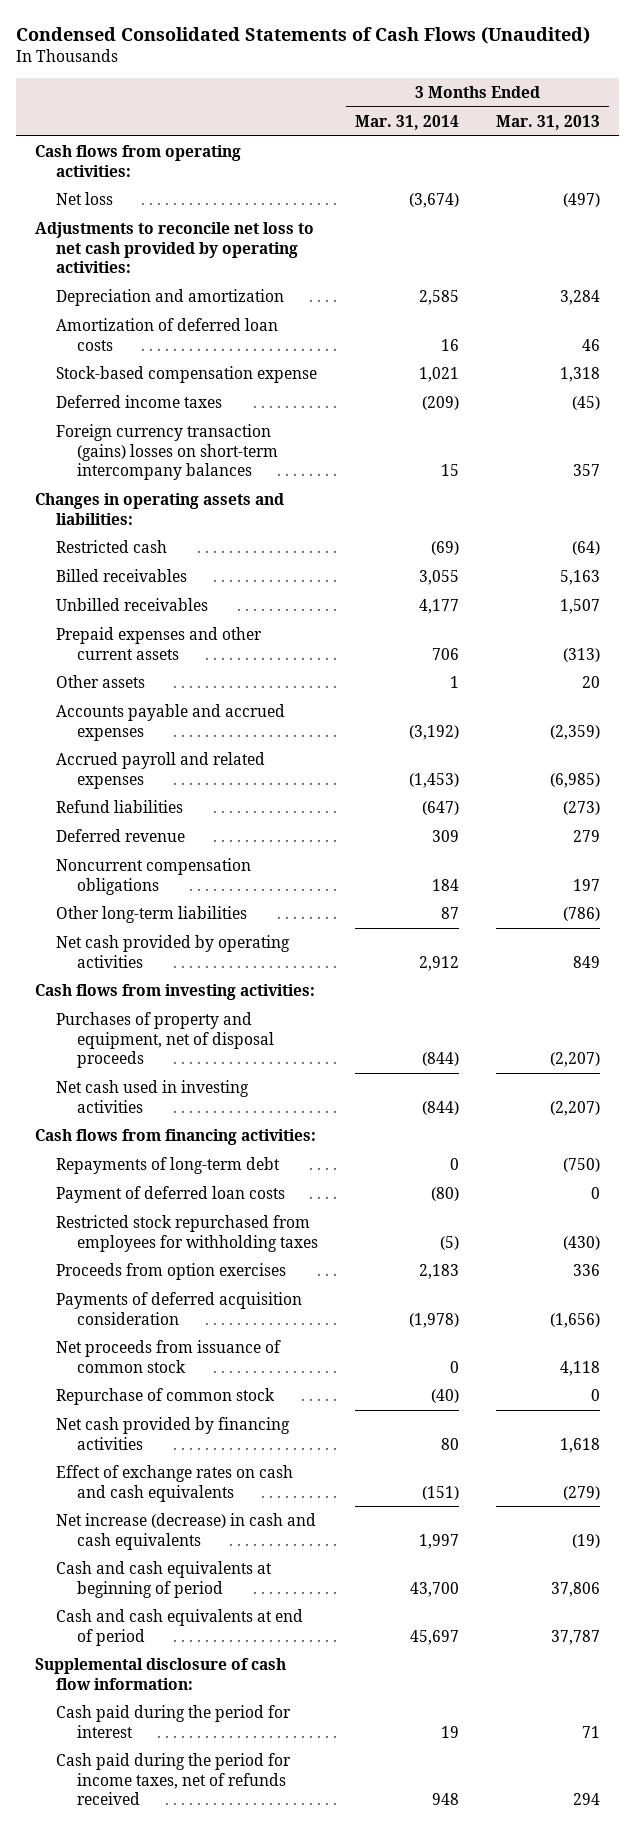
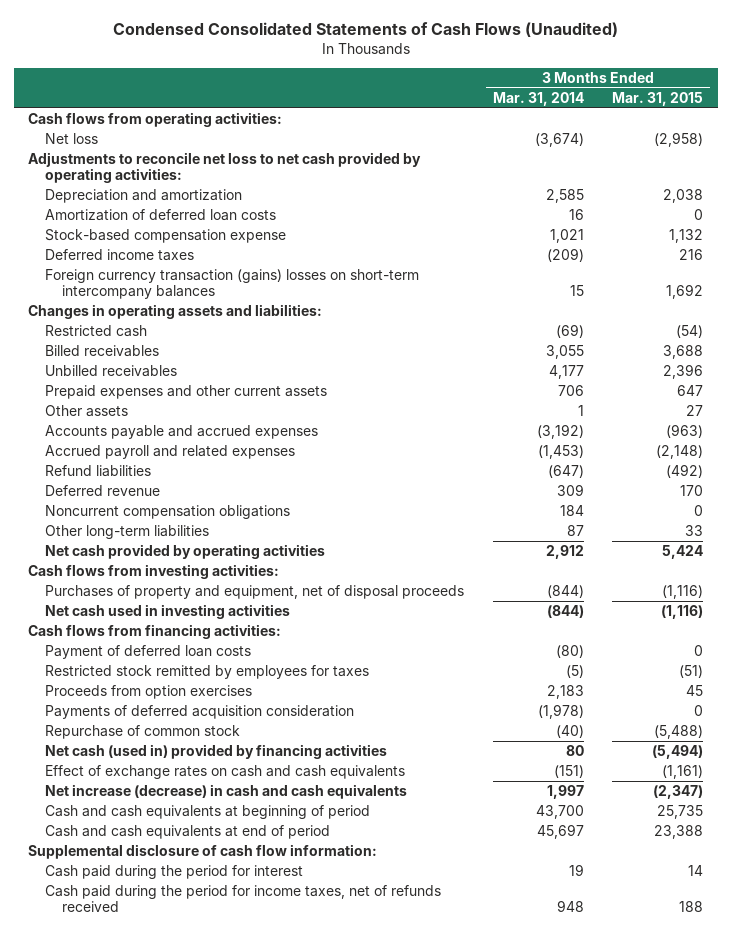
- | 3 Months Ended Mar. 31, 2014 | 3 Months Ended Mar. 31, 2013
+ | 3 Months Ended Mar. 31, 2014 | 3 Months Ended Mar. 31, 2015
- Repayments of long-term debt | 0 | (750)
- Restricted stock repurchased from employees for withholding taxes | (5) | (430)
+ Restricted stock remitted by employees for taxes | (5) | (51)
- Net proceeds from issuance of common stock | 0 | 4,118
- Net cash provided by financing activities | 80 | 1,618
+ Net cash (used in) provided by financing activities | 80 | (5,494)

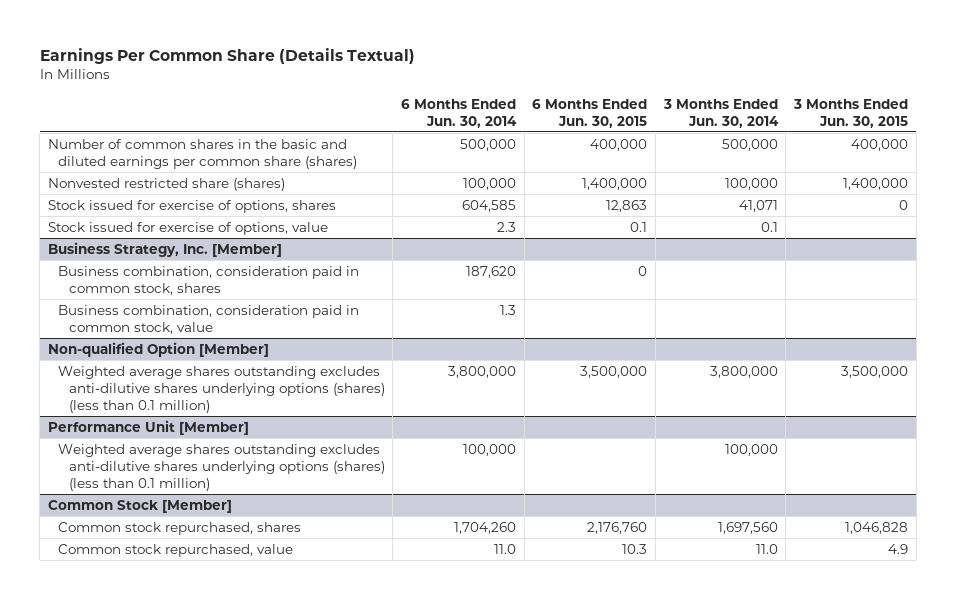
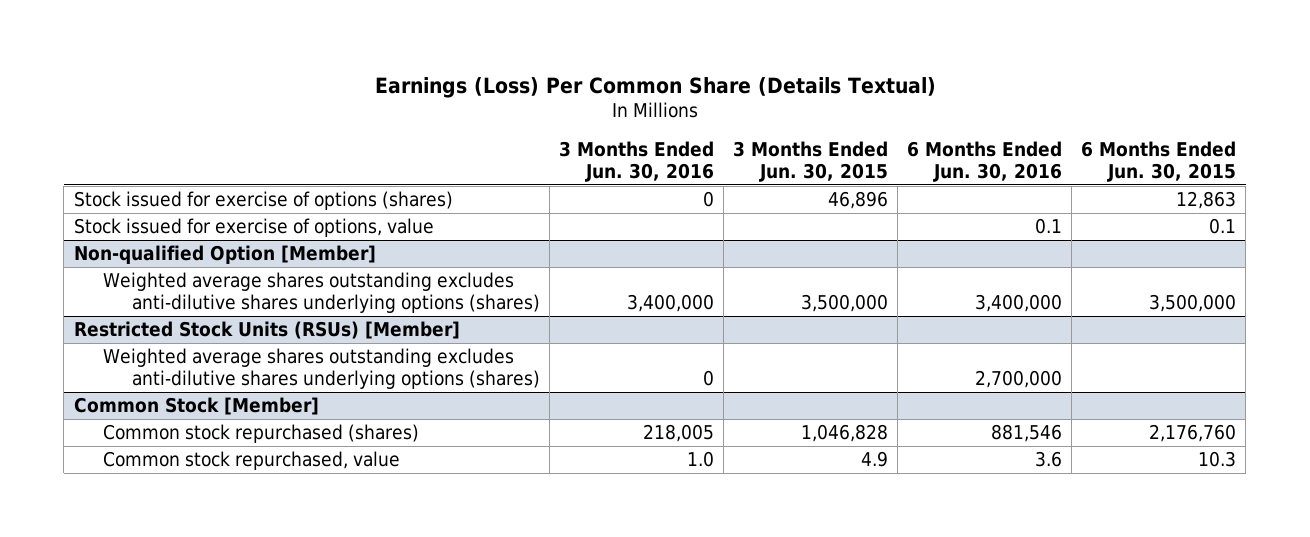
- Earnings Per Common Share (Details Textual)
+ Earnings (Loss) Per Common Share (Details Textual)
- | 6 Months Ended Jun. 30, 2014 | 6 Months Ended Jun. 30, 2015 | 3 Months Ended Jun. 30, 2014 | 3 Months Ended Jun. 30, 2015
+ | 3 Months Ended Jun. 30, 2016 | 3 Months Ended Jun. 30, 2015 | 6 Months Ended Jun. 30, 2016 | 6 Months Ended Jun. 30, 2015
- Number of common shares in the basic and diluted earnings per common share (shares) | 500,000 | 400,000 | 500,000 | 400,000
- Nonvested restricted share (shares) | 100,000 | 1,400,000 | 100,000 | 1,400,000
- Stock issued for exercise of options, shares | 604,585 | 12,863 | 41,071 | 0
+ Stock issued for exercise of options (shares) | 0 | 46,896 | | 12,863
- Business Strategy, Inc. [Member]
- Business combination, consideration paid in common stock, shares | 187,620 | 0 | |
- Business combination, consideration paid in common stock, value | 1.3 | | |
@ Non-qualified Option [Member]
- Weighted average shares outstanding excludes anti-dilutive shares underlying options (shares) (less than 0.1 million) | 3,800,000 | 3,500,000 | 3,800,000 | 3,500,000
- Performance Unit [Member]
- Weighted average shares outstanding excludes anti-dilutive shares underlying options (shares) (less than 0.1 million) | 100,000 | | 100,000 |
@ Non-qualified Option [Member]
+ Weighted average shares outstanding excludes anti-dilutive shares underlying options (shares) | 3,400,000 | 3,500,000 | 3,400,000 | 3,500,000
+ Restricted Stock Units (RSUs) [Member]
+ Weighted average shares outstanding excludes anti-dilutive shares underlying options (shares) | 0 | | 2,700,000 |
@ Common Stock [Member]
- Common stock repurchased, shares | 1,704,260 | 2,176,760 | 1,697,560 | 1,046,828
+ Common stock repurchased (shares) | 218,005 | 1,046,828 | 881,546 | 2,176,760

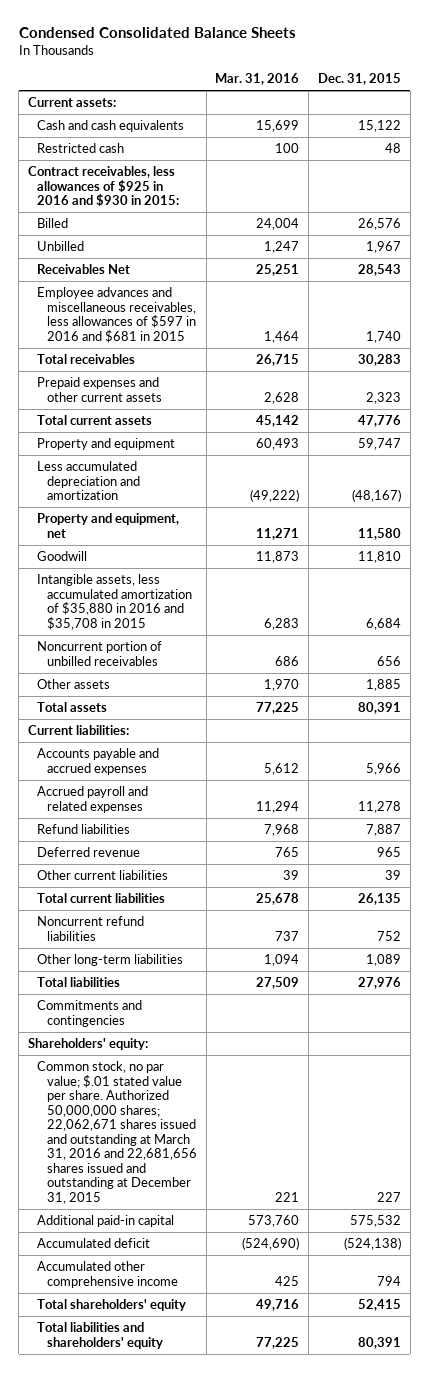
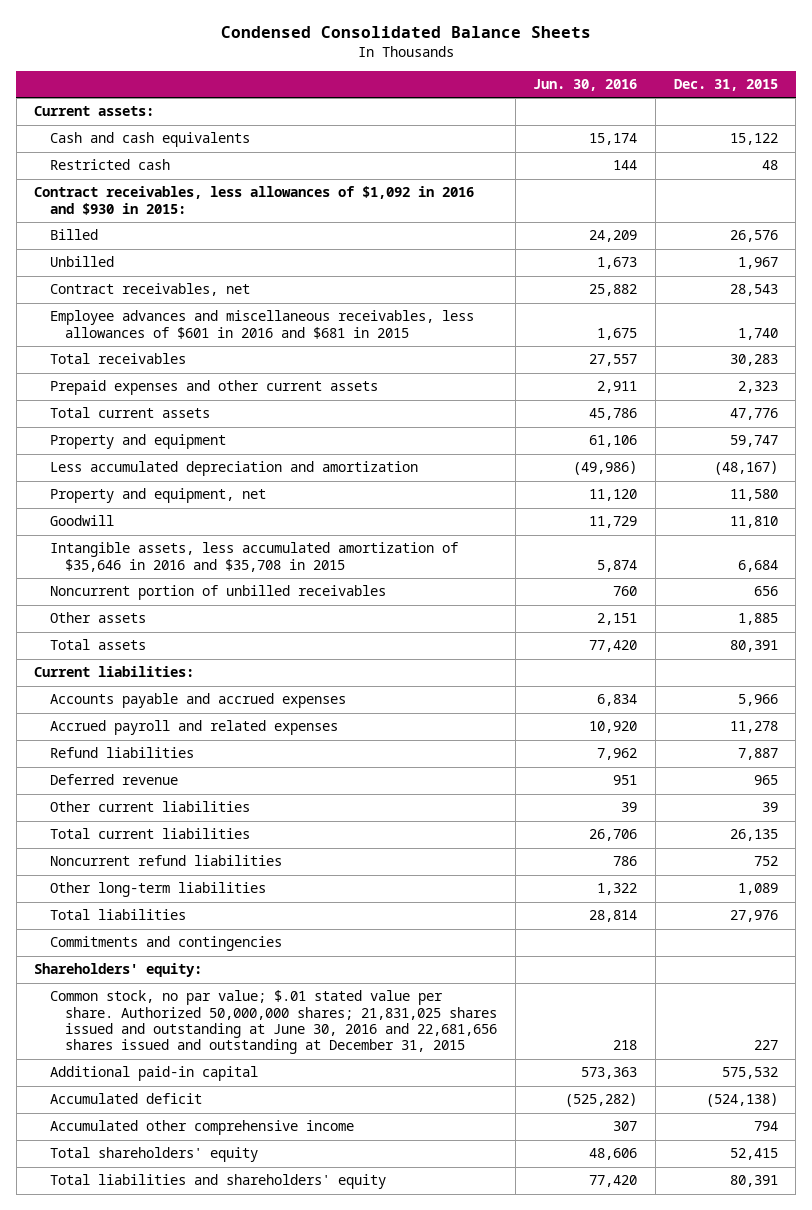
- | Mar. 31, 2016 | Dec. 31, 2015
+ | Jun. 30, 2016 | Dec. 31, 2015
- Contract receivables, less allowances of $925 in 2016 and $930 in 2015:
+ Contract receivables, less allowances of $1,092 in 2016 and $930 in 2015:
- Receivables Net | 25,251 | 28,543
- Employee advances and miscellaneous receivables, less allowances of $597 in 2016 and $681 in 2015 | 1,464 | 1,740
+ Contract receivables, net | 25,882 | 28,543
+ Employee advances and miscellaneous receivables, less allowances of $601 in 2016 and $681 in 2015 | 1,675 | 1,740
- Intangible assets, less accumulated amortization of $35,880 in 2016 and $35,708 in 2015 | 6,283 | 6,684
+ Intangible assets, less accumulated amortization of $35,646 in 2016 and $35,708 in 2015 | 5,874 | 6,684
- Common stock, no par value; $.01 stated value per share. Authorized 50,000,000 shares; 22,062,671 shares issued and outstanding at March 31, 2016 and 22,681,656 shares issued and outstanding at December 31, 2015 | 221 | 227
+ Common stock, no par value; $.01 stated value per share. Authorized 50,000,000 shares; 21,831,025 shares issued and outstanding at June 30, 2016 and 22,681,656 shares issued and outstanding at December 31, 2015 | 218 | 227

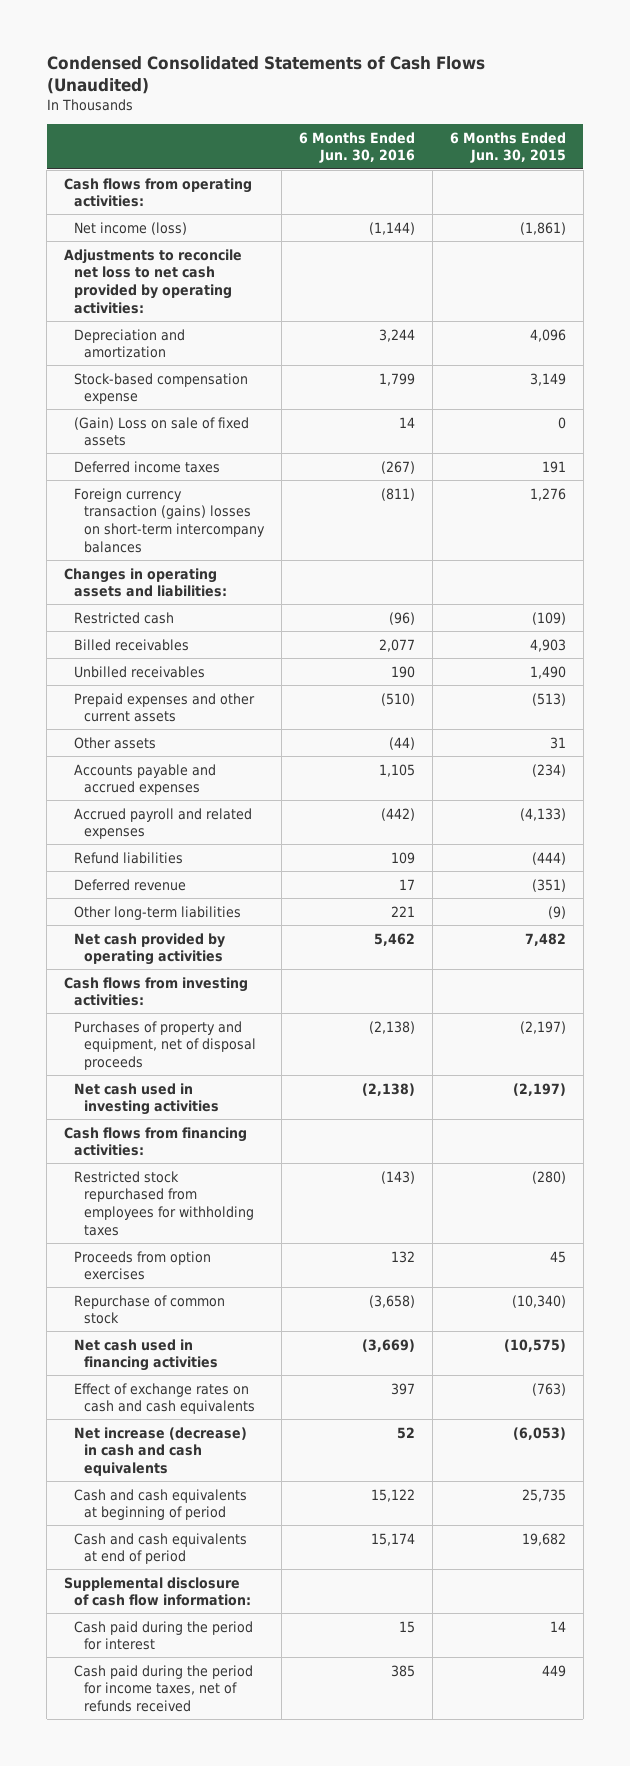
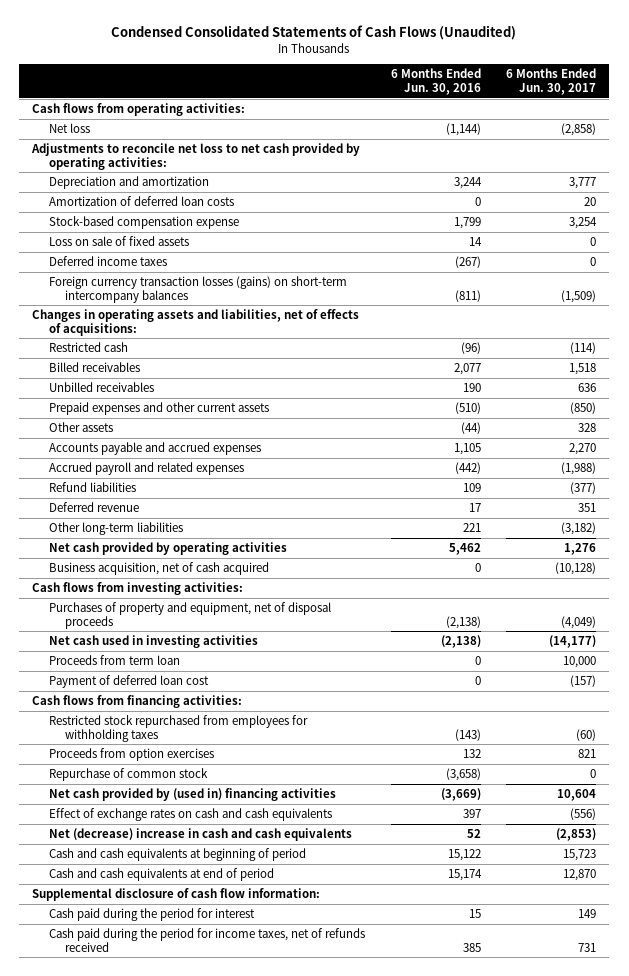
- | 6 Months Ended Jun. 30, 2016 | 6 Months Ended Jun. 30, 2015
+ | 6 Months Ended Jun. 30, 2016 | 6 Months Ended Jun. 30, 2017
- Net income (loss) | (1,144) | (1,861)
+ Net loss | (1,144) | (2,858)
+ Amortization of deferred loan costs | 0 | 20
- (Gain) Loss on sale of fixed assets | 14 | 0
+ Loss on sale of fixed assets | 14 | 0
- Foreign currency transaction (gains) losses on short-term intercompany balances | (811) | 1,276
- Changes in operating assets and liabilities:
+ Foreign currency transaction losses (gains) on short-term intercompany balances | (811) | (1,509)
+ Changes in operating assets and liabilities, net of effects of acquisitions:
+ Business acquisition, net of cash acquired | 0 | (10,128)
+ Proceeds from term loan | 0 | 10,000
+ Payment of deferred loan cost | 0 | (157)
- Net cash used in financing activities | (3,669) | (10,575)
+ Net cash provided by (used in) financing activities | (3,669) | 10,604
- Net increase (decrease) in cash and cash equivalents | 52 | (6,053)
+ Net (decrease) increase in cash and cash equivalents | 52 | (2,853)

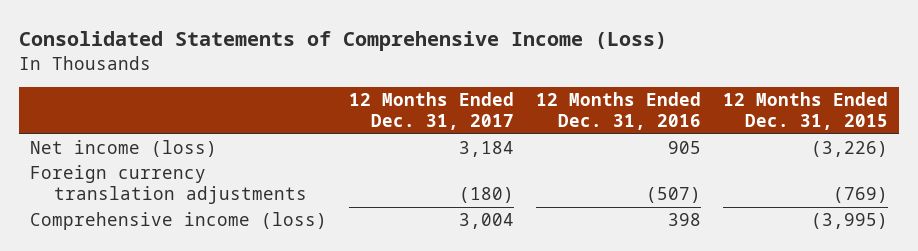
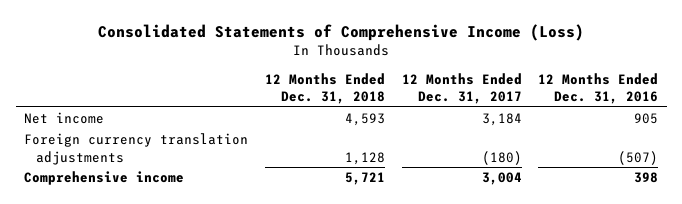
- | 12 Months Ended Dec. 31, 2017 | 12 Months Ended Dec. 31, 2016 | 12 Months Ended Dec. 31, 2015
+ | 12 Months Ended Dec. 31, 2018 | 12 Months Ended Dec. 31, 2017 | 12 Months Ended Dec. 31, 2016
- Net income (loss) | 3,184 | 905 | (3,226)
+ Net income | 4,593 | 3,184 | 905
- Comprehensive income (loss) | 3,004 | 398 | (3,995)
+ Comprehensive income | 5,721 | 3,004 | 398

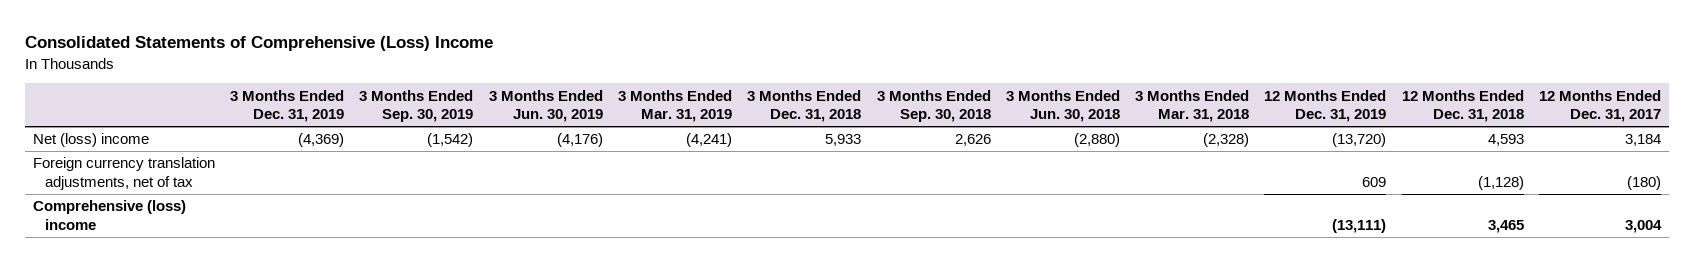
- Consolidated Statements of Comprehensive Income (Loss)
+ Consolidated Statements of Comprehensive (Loss) Income
- | 12 Months Ended Dec. 31, 2018 | 12 Months Ended Dec. 31, 2017 | 12 Months Ended Dec. 31, 2016
+ | 3 Months Ended Dec. 31, 2019 | 3 Months Ended Sep. 30, 2019 | 3 Months Ended Jun. 30, 2019 | 3 Months Ended Mar. 31, 2019 | 3 Months Ended Dec. 31, 2018 | 3 Months Ended Sep. 30, 2018 | 3 Months Ended Jun. 30, 2018 | 3 Months Ended Mar. 31, 2018 | 12 Months Ended Dec. 31, 2019 | 12 Months Ended Dec. 31, 2018 | 12 Months Ended Dec. 31, 2017
- Net income | 4,593 | 3,184 | 905
- Foreign currency translation adjustments | 1,128 | (180) | (507)
- Comprehensive income | 5,721 | 3,004 | 398
+ Net (loss) income | (4,369) | (1,542) | (4,176) | (4,241) | 5,933 | 2,626 | (2,880) | (2,328) | (13,720) | 4,593 | 3,184
+ Foreign currency translation adjustments, net of tax | | | | | | | | | 609 | (1,128) | (180)
+ Comprehensive (loss) income | | | | | | | | | (13,111) | 3,465 | 3,004

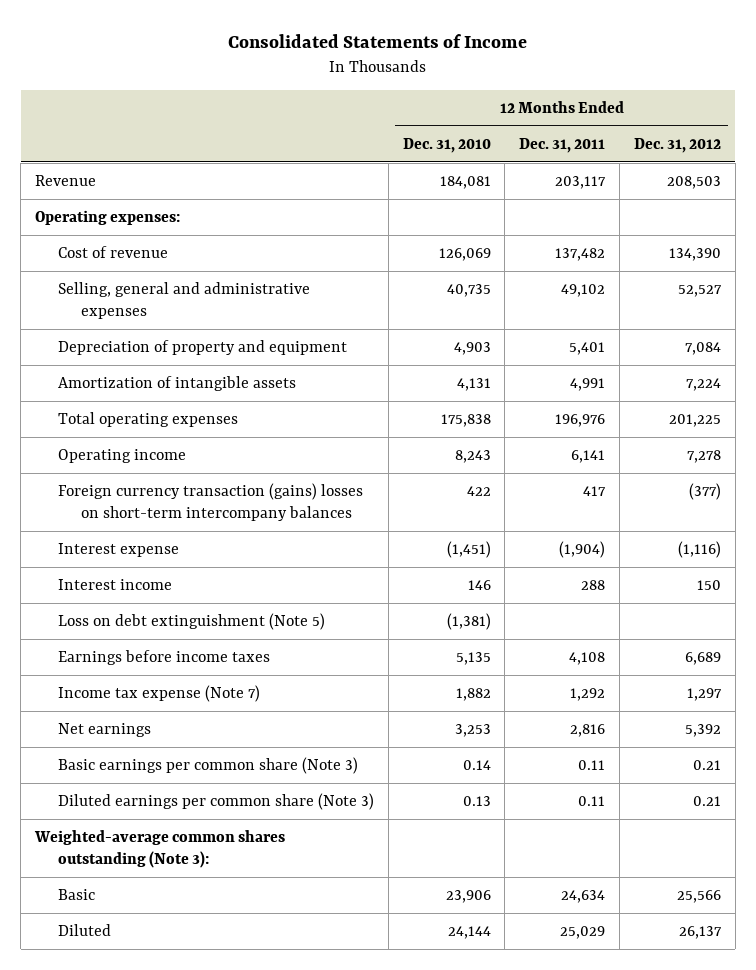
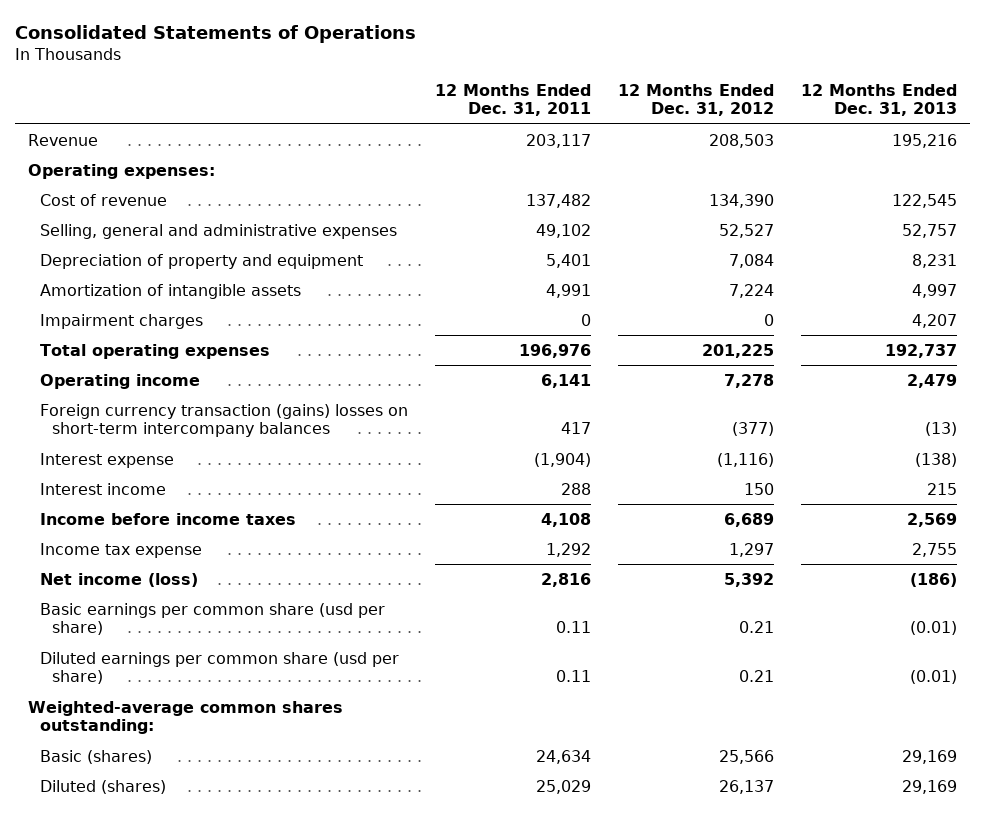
- Consolidated Statements of Income
+ Consolidated Statements of Operations
- | 12 Months Ended Dec. 31, 2010 | 12 Months Ended Dec. 31, 2011 | 12 Months Ended Dec. 31, 2012
+ | 12 Months Ended Dec. 31, 2011 | 12 Months Ended Dec. 31, 2012 | 12 Months Ended Dec. 31, 2013
+ Impairment charges | 0 | 0 | 4,207
- Loss on debt extinguishment (Note 5) | (1,381) | |
- Earnings before income taxes | 5,135 | 4,108 | 6,689
- Income tax expense (Note 7) | 1,882 | 1,292 | 1,297
- Net earnings | 3,253 | 2,816 | 5,392
- Basic earnings per common share (Note 3) | 0.14 | 0.11 | 0.21
- Diluted earnings per common share (Note 3) | 0.13 | 0.11 | 0.21
- Weighted-average common shares outstanding (Note 3):
- Basic | 23,906 | 24,634 | 25,566
- Diluted | 24,144 | 25,029 | 26,137
+ Income before income taxes | 4,108 | 6,689 | 2,569
+ Income tax expense | 1,292 | 1,297 | 2,755
+ Net income (loss) | 2,816 | 5,392 | (186)
+ Basic earnings per common share (usd per share) | 0.11 | 0.21 | (0.01)
+ Diluted earnings per common share (usd per share) | 0.11 | 0.21 | (0.01)
+ Weighted-average common shares outstanding:
+ Basic (shares) | 24,634 | 25,566 | 29,169
+ Diluted (shares) | 25,029 | 26,137 | 29,169

